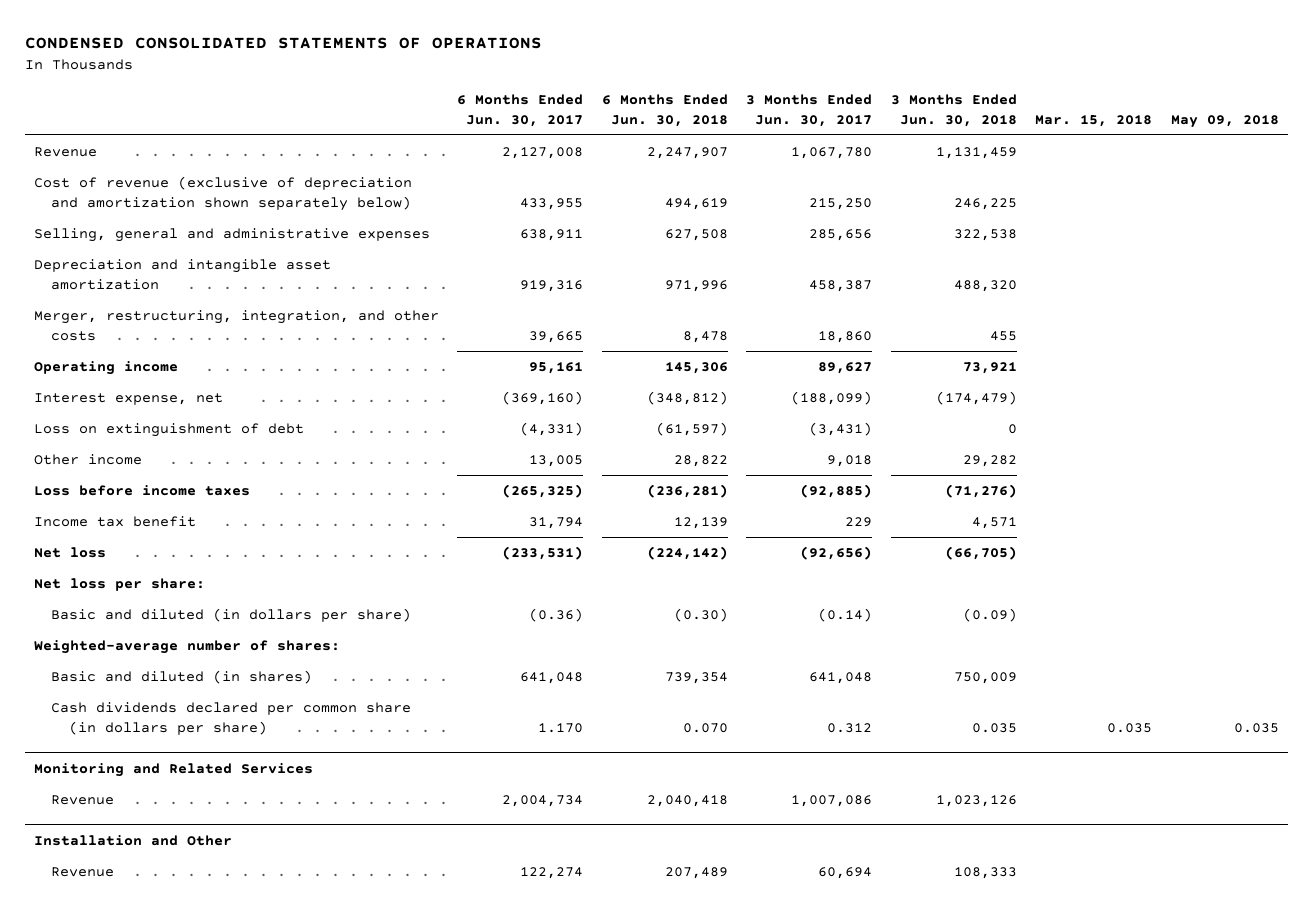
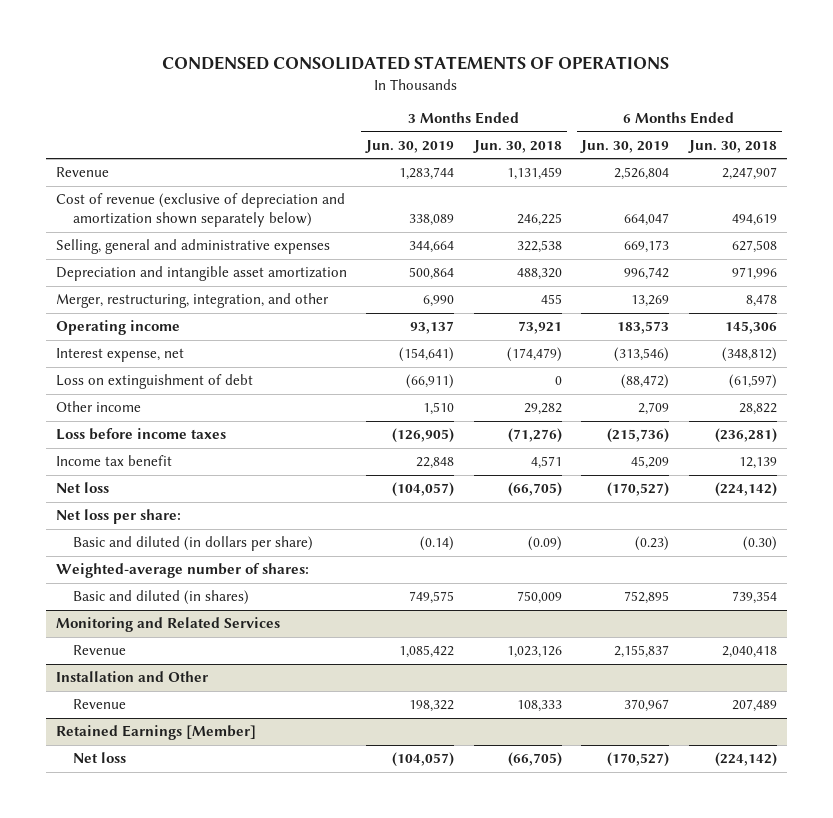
- | 6 Months Ended Jun. 30, 2017 | 6 Months Ended Jun. 30, 2018 | 3 Months Ended Jun. 30, 2017 | 3 Months Ended Jun. 30, 2018 | Mar. 15, 2018 | May 09, 2018
+ | 3 Months Ended Jun. 30, 2019 | 3 Months Ended Jun. 30, 2018 | 6 Months Ended Jun. 30, 2019 | 6 Months Ended Jun. 30, 2018
- Merger, restructuring, integration, and other costs | 39,665 | 8,478 | 18,860 | 455 | |
+ Merger, restructuring, integration, and other | 6,990 | 455 | 13,269 | 8,478
- Cash dividends declared per common share (in dollars per share) | 1.170 | 0.070 | 0.312 | 0.035 | 0.035 | 0.035
+ Retained Earnings [Member]
+ Net loss | (104,057) | (66,705) | (170,527) | (224,142)

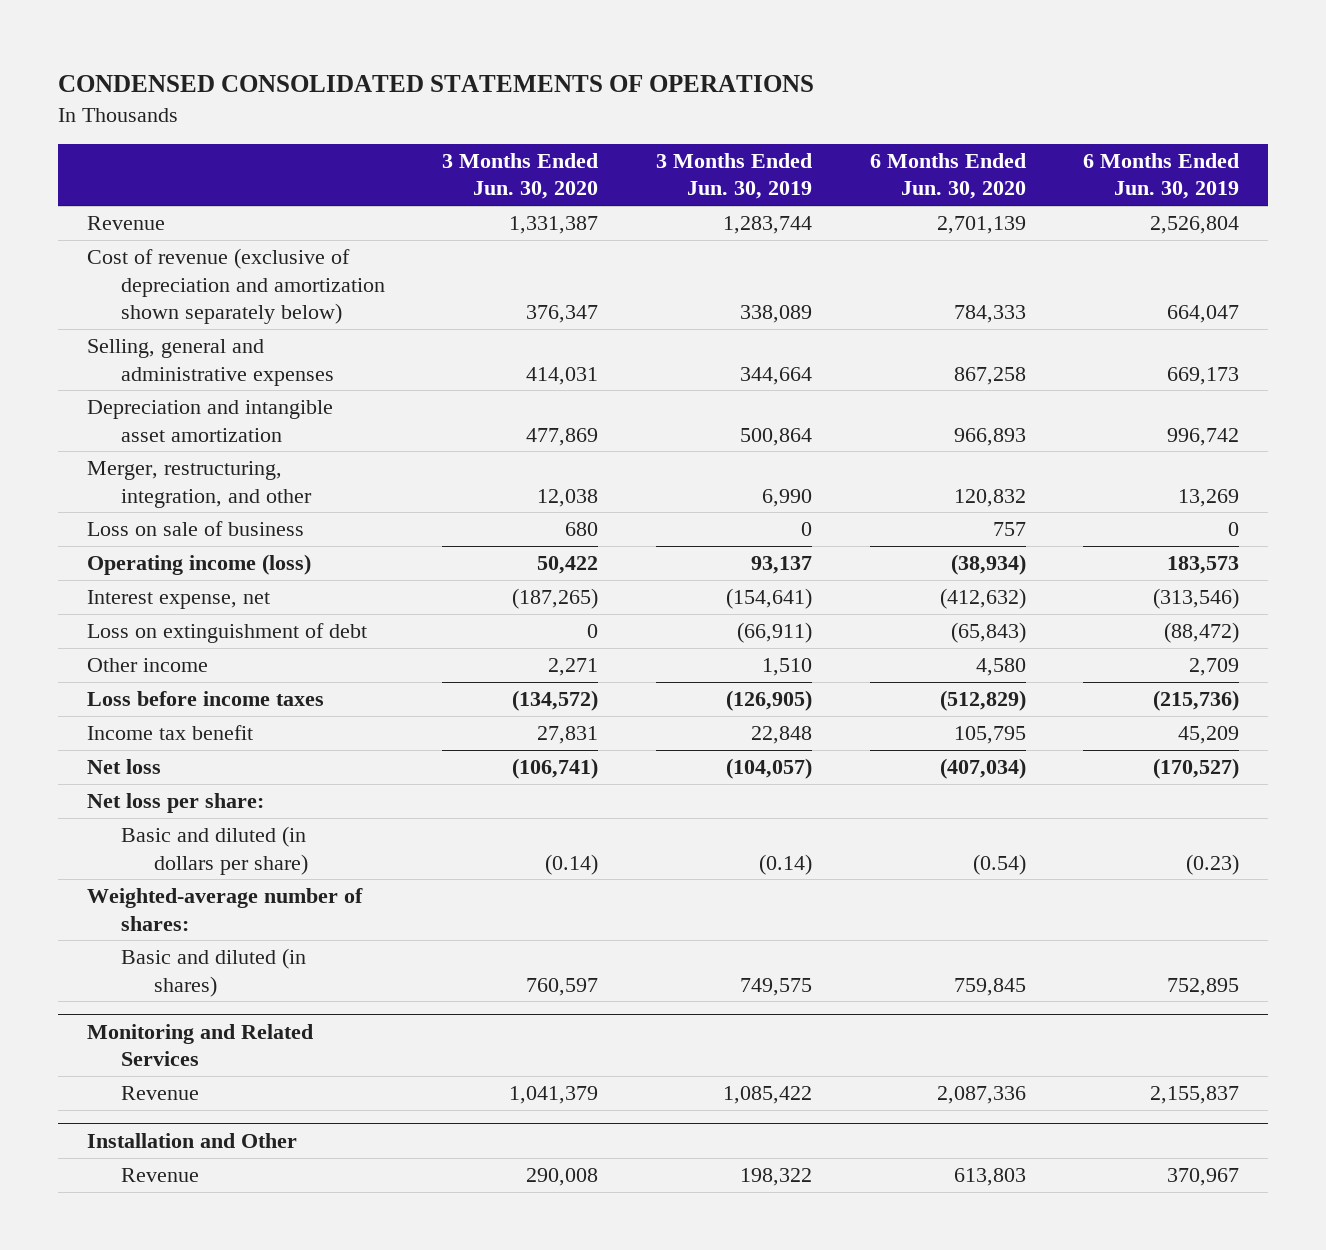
- | 3 Months Ended Jun. 30, 2019 | 3 Months Ended Jun. 30, 2018 | 6 Months Ended Jun. 30, 2019 | 6 Months Ended Jun. 30, 2018
+ | 3 Months Ended Jun. 30, 2020 | 3 Months Ended Jun. 30, 2019 | 6 Months Ended Jun. 30, 2020 | 6 Months Ended Jun. 30, 2019
- Operating income | 93,137 | 73,921 | 183,573 | 145,306
+ Loss on sale of business | 680 | 0 | 757 | 0
+ Operating income (loss) | 50,422 | 93,137 | (38,934) | 183,573
- Retained Earnings [Member]
- Net loss | (104,057) | (66,705) | (170,527) | (224,142)

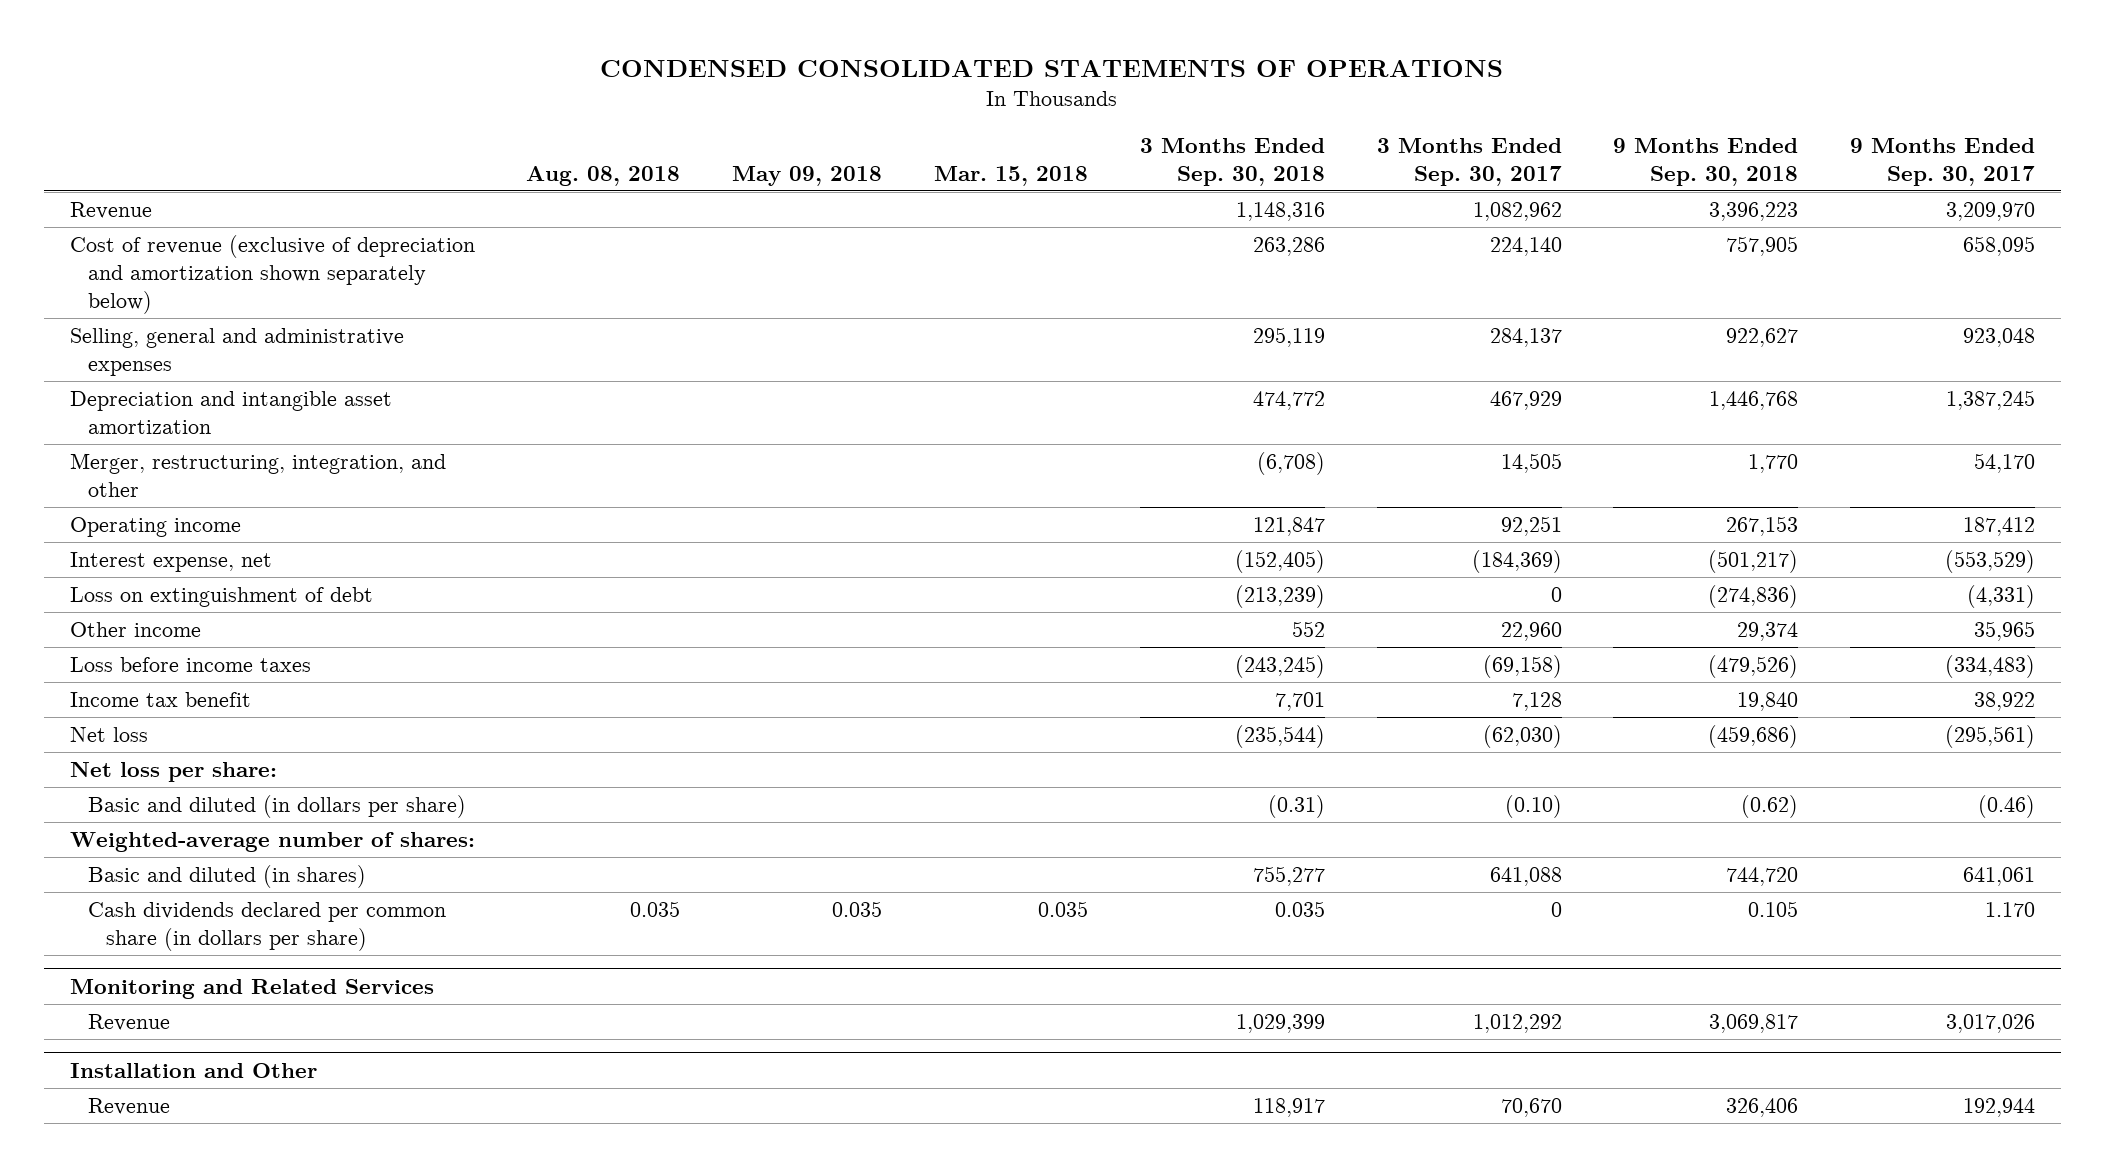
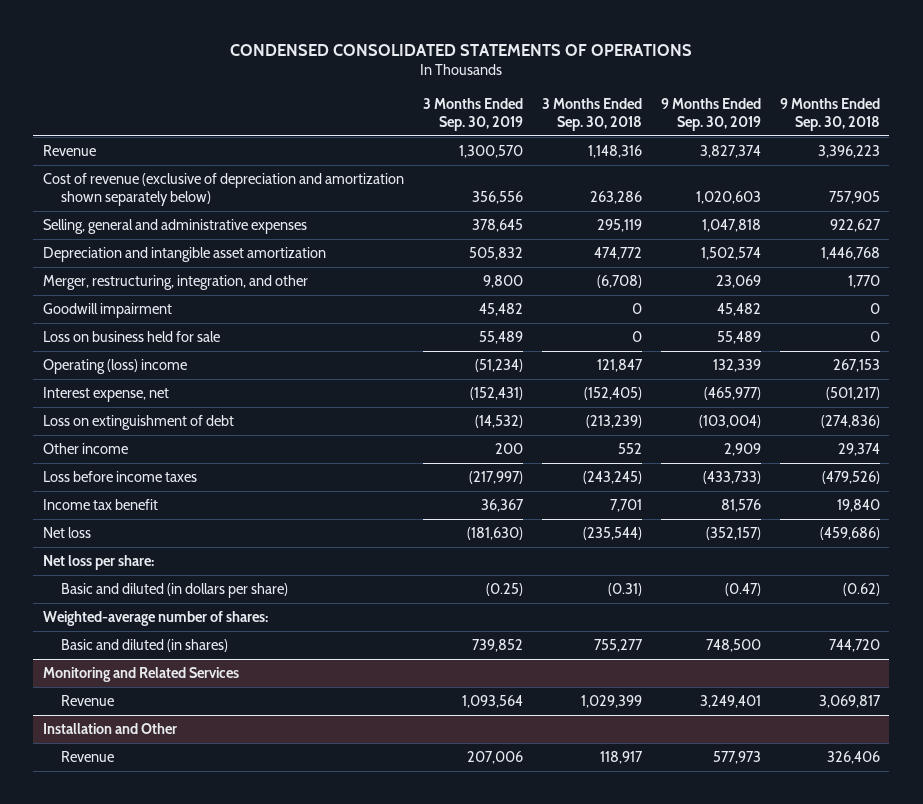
- | Aug. 08, 2018 | May 09, 2018 | Mar. 15, 2018 | 3 Months Ended Sep. 30, 2018 | 3 Months Ended Sep. 30, 2017 | 9 Months Ended Sep. 30, 2018 | 9 Months Ended Sep. 30, 2017
+ | 3 Months Ended Sep. 30, 2019 | 3 Months Ended Sep. 30, 2018 | 9 Months Ended Sep. 30, 2019 | 9 Months Ended Sep. 30, 2018
- Operating income | | | | 121,847 | 92,251 | 267,153 | 187,412
+ Goodwill impairment | 45,482 | 0 | 45,482 | 0
+ Loss on business held for sale | 55,489 | 0 | 55,489 | 0
+ Operating (loss) income | (51,234) | 121,847 | 132,339 | 267,153
- Cash dividends declared per common share (in dollars per share) | 0.035 | 0.035 | 0.035 | 0.035 | 0 | 0.105 | 1.170

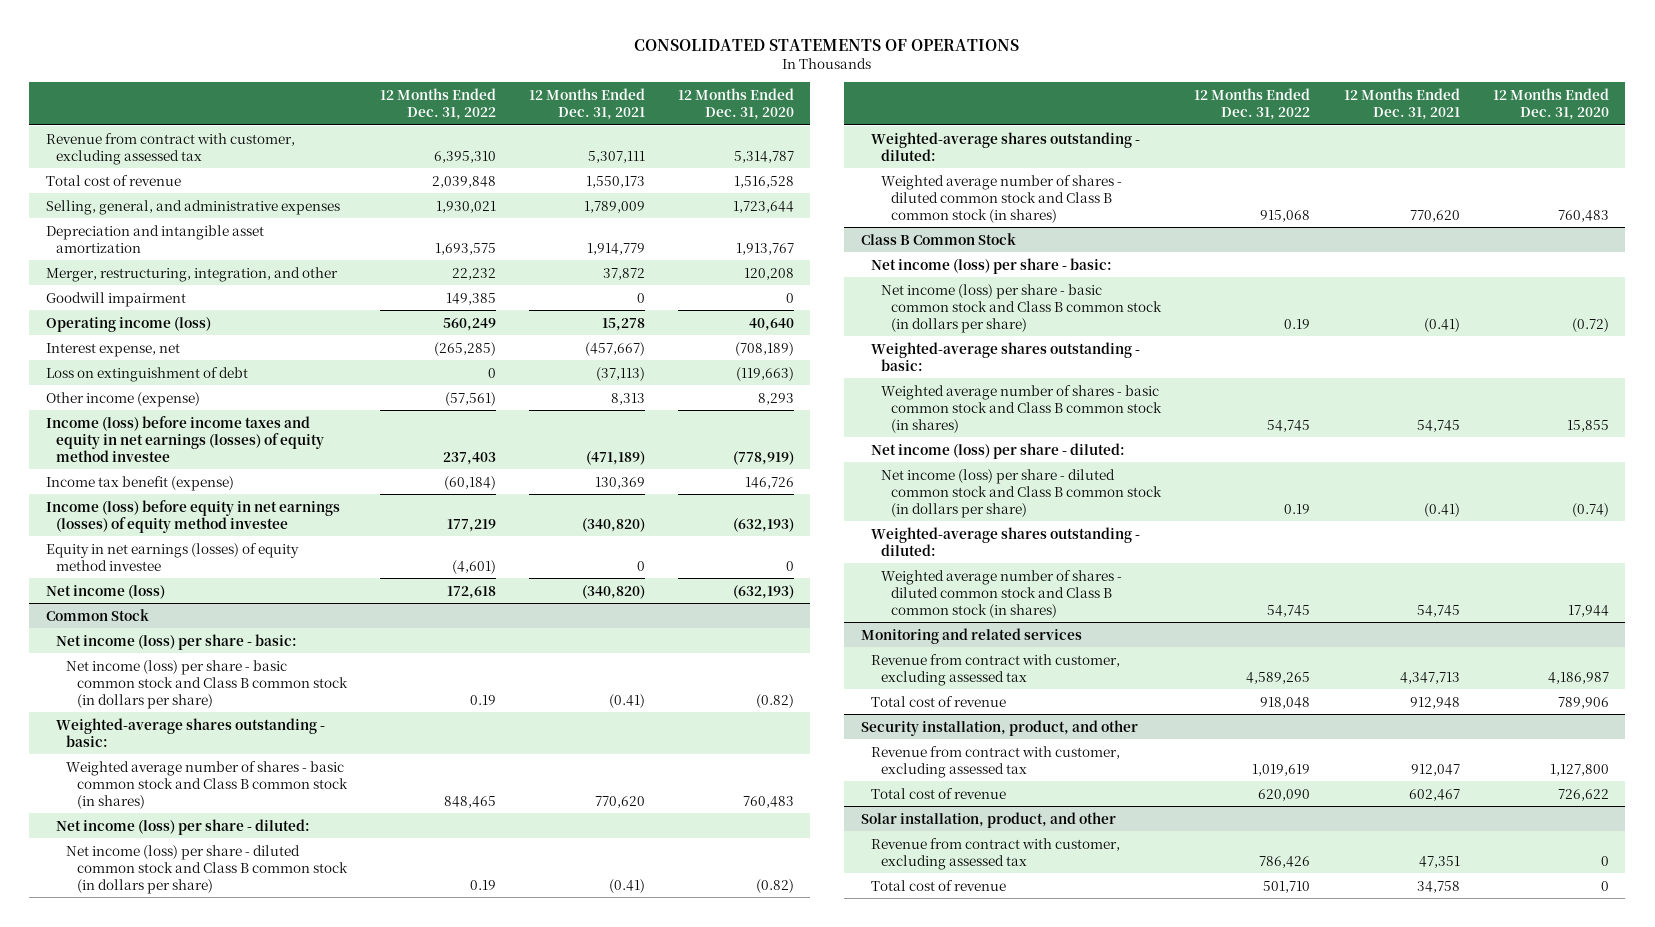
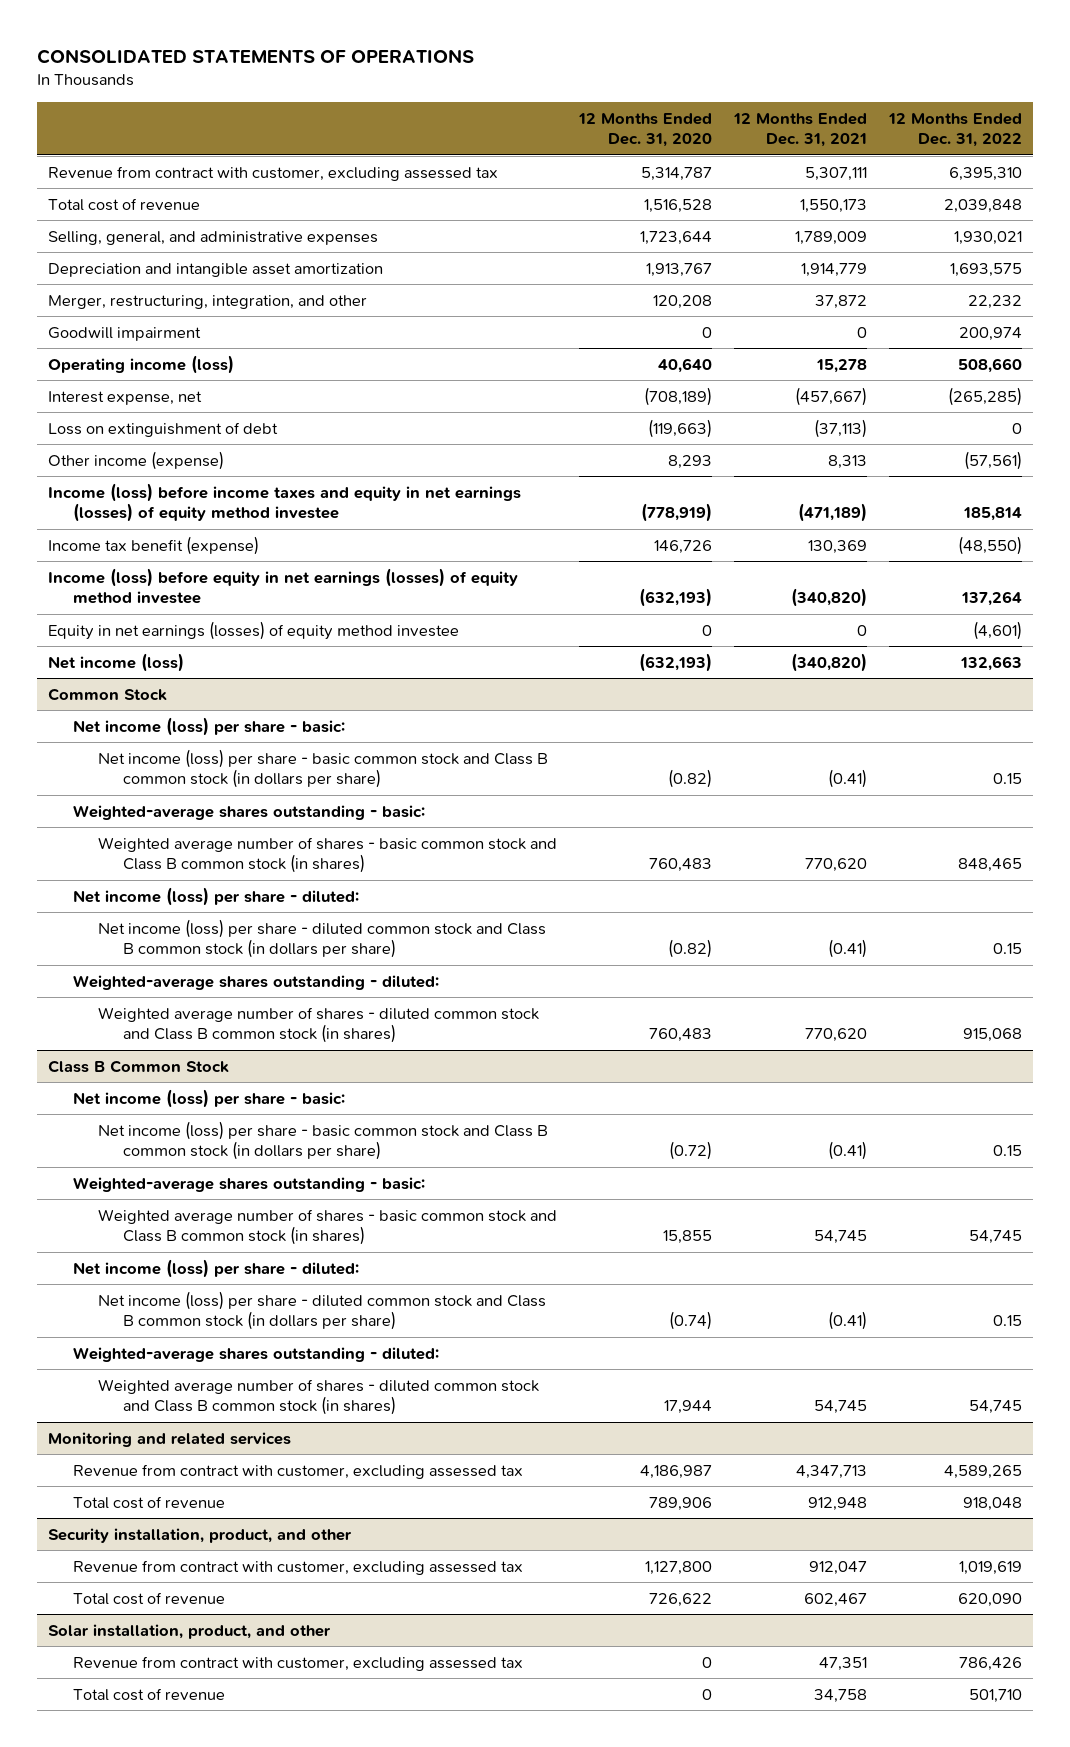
- | 12 Months Ended Dec. 31, 2022 | 12 Months Ended Dec. 31, 2021 | 12 Months Ended Dec. 31, 2020
+ | 12 Months Ended Dec. 31, 2020 | 12 Months Ended Dec. 31, 2021 | 12 Months Ended Dec. 31, 2022
- Goodwill impairment | 149,385 | 0 | 0
- Operating income (loss) | 560,249 | 15,278 | 40,640
+ Goodwill impairment | 0 | 0 | 200,974
+ Operating income (loss) | 40,640 | 15,278 | 508,660
- Income (loss) before income taxes and equity in net earnings (losses) of equity method investee | 237,403 | (471,189) | (778,919)
- Income tax benefit (expense) | (60,184) | 130,369 | 146,726
- Income (loss) before equity in net earnings (losses) of equity method investee | 177,219 | (340,820) | (632,193)
+ Income (loss) before income taxes and equity in net earnings (losses) of equity method investee | (778,919) | (471,189) | 185,814
+ Income tax benefit (expense) | 146,726 | 130,369 | (48,550)
+ Income (loss) before equity in net earnings (losses) of equity method investee | (632,193) | (340,820) | 137,264
- Net income (loss) | 172,618 | (340,820) | (632,193)
+ Net income (loss) | (632,193) | (340,820) | 132,663
@ Common Stock
- Net income (loss) per share - basic common stock and Class B common stock (in dollars per share) | 0.19 | (0.41) | (0.82)
+ Net income (loss) per share - basic common stock and Class B common stock (in dollars per share) | (0.82) | (0.41) | 0.15
- Net income (loss) per share - diluted common stock and Class B common stock (in dollars per share) | 0.19 | (0.41) | (0.82)
+ Net income (loss) per share - diluted common stock and Class B common stock (in dollars per share) | (0.82) | (0.41) | 0.15
@ Class B Common Stock
- Net income (loss) per share - basic common stock and Class B common stock (in dollars per share) | 0.19 | (0.41) | (0.72)
+ Net income (loss) per share - basic common stock and Class B common stock (in dollars per share) | (0.72) | (0.41) | 0.15
- Net income (loss) per share - diluted common stock and Class B common stock (in dollars per share) | 0.19 | (0.41) | (0.74)
+ Net income (loss) per share - diluted common stock and Class B common stock (in dollars per share) | (0.74) | (0.41) | 0.15

